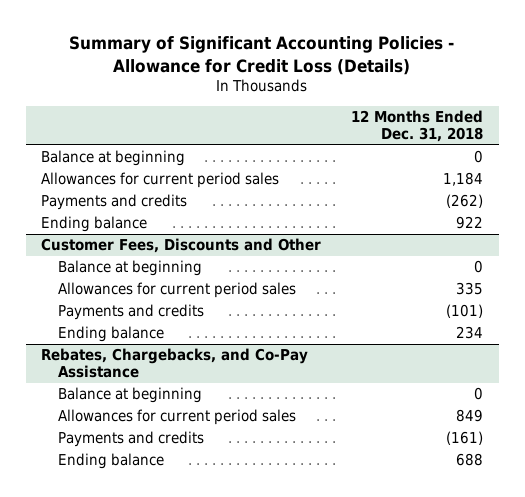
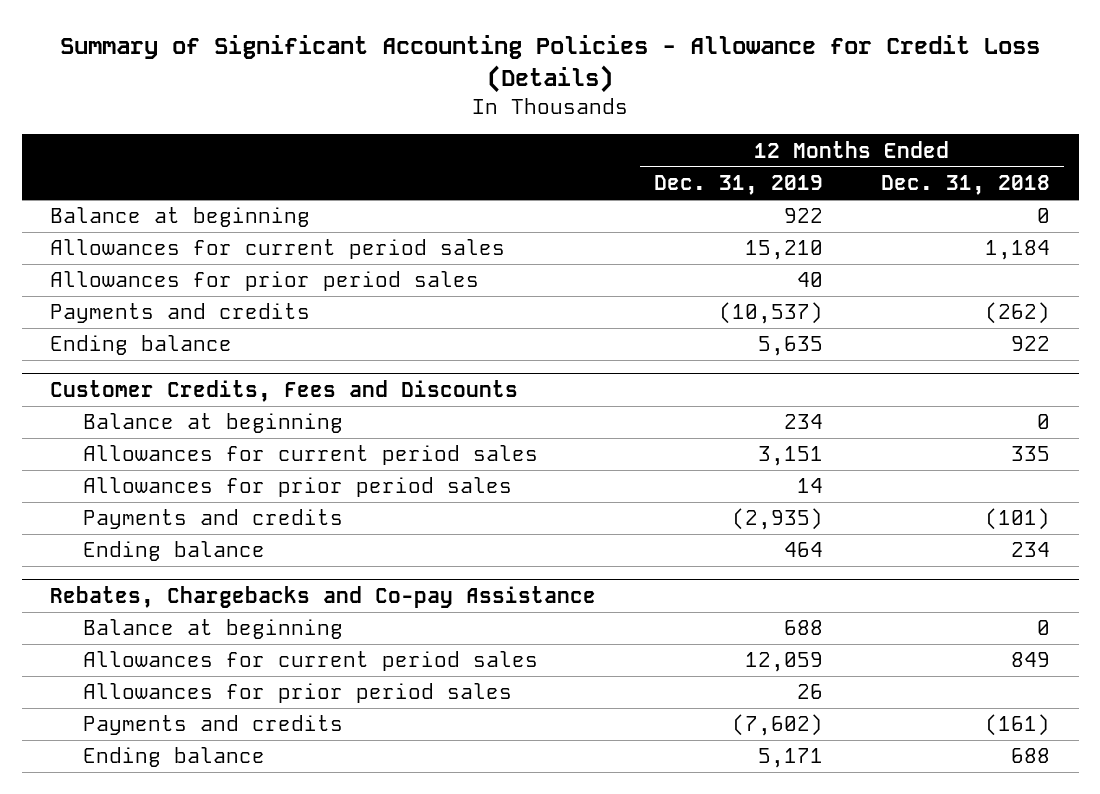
- | 12 Months Ended Dec. 31, 2018
+ | 12 Months Ended Dec. 31, 2019 | 12 Months Ended Dec. 31, 2018
+ Allowances for prior period sales | 40 |
- Customer Fees, Discounts and Other
+ Customer Credits, Fees and Discounts
+ Allowances for prior period sales | 14 |
- Rebates, Chargebacks, and Co-Pay Assistance
+ Rebates, Chargebacks and Co-pay Assistance
+ Allowances for prior period sales | 26 |

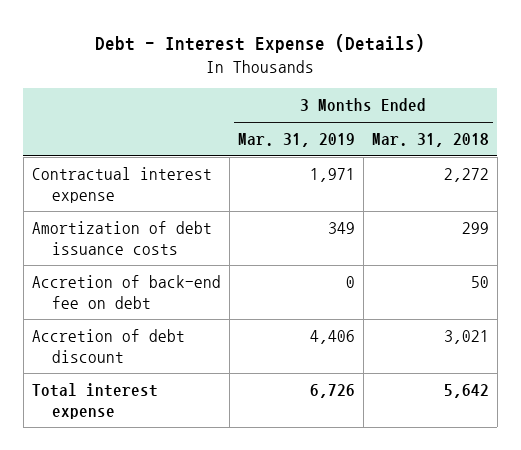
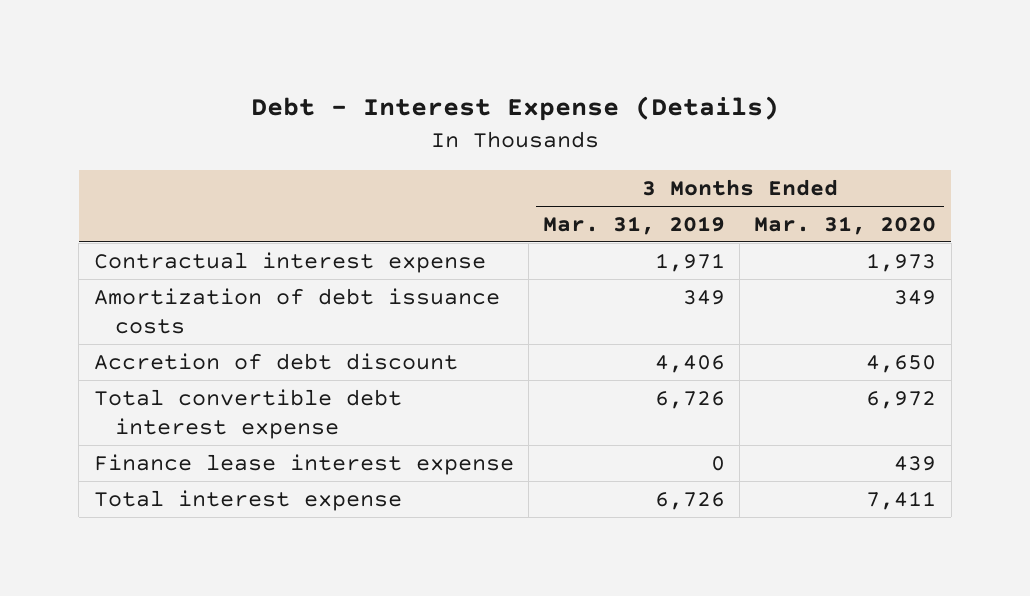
- | 3 Months Ended Mar. 31, 2019 | 3 Months Ended Mar. 31, 2018
+ | 3 Months Ended Mar. 31, 2019 | 3 Months Ended Mar. 31, 2020
- Accretion of back-end fee on debt | 0 | 50
+ Total convertible debt interest expense | 6,726 | 6,972
+ Finance lease interest expense | 0 | 439

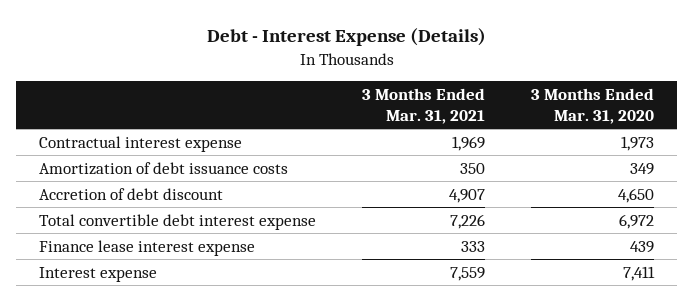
- | 3 Months Ended Mar. 31, 2019 | 3 Months Ended Mar. 31, 2020
+ | 3 Months Ended Mar. 31, 2021 | 3 Months Ended Mar. 31, 2020
- Total interest expense | 6,726 | 7,411
+ Interest expense | 7,559 | 7,411

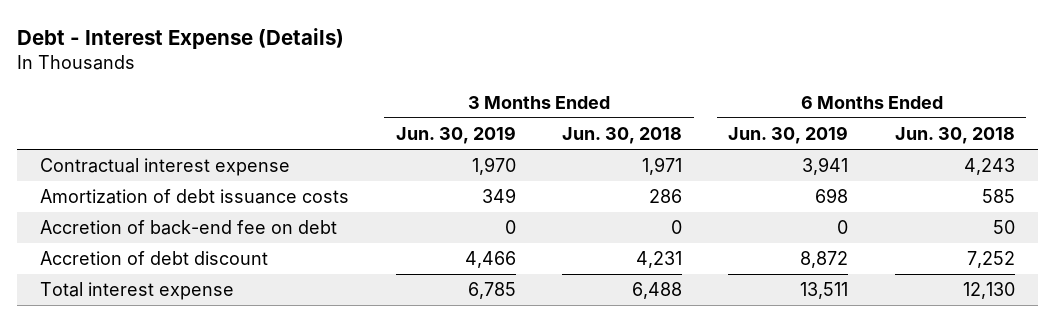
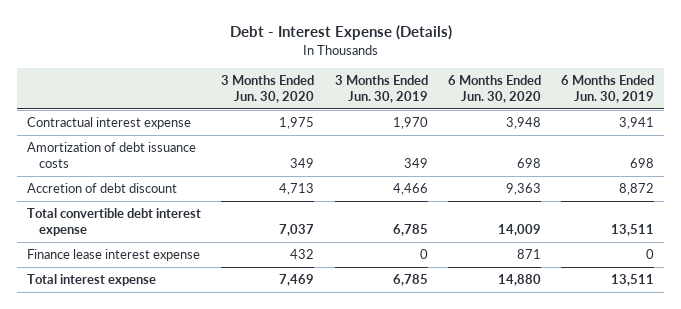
- | 3 Months Ended Jun. 30, 2019 | 3 Months Ended Jun. 30, 2018 | 6 Months Ended Jun. 30, 2019 | 6 Months Ended Jun. 30, 2018
+ | 3 Months Ended Jun. 30, 2020 | 3 Months Ended Jun. 30, 2019 | 6 Months Ended Jun. 30, 2020 | 6 Months Ended Jun. 30, 2019
- Accretion of back-end fee on debt | 0 | 0 | 0 | 50
+ Total convertible debt interest expense | 7,037 | 6,785 | 14,009 | 13,511
+ Finance lease interest expense | 432 | 0 | 871 | 0

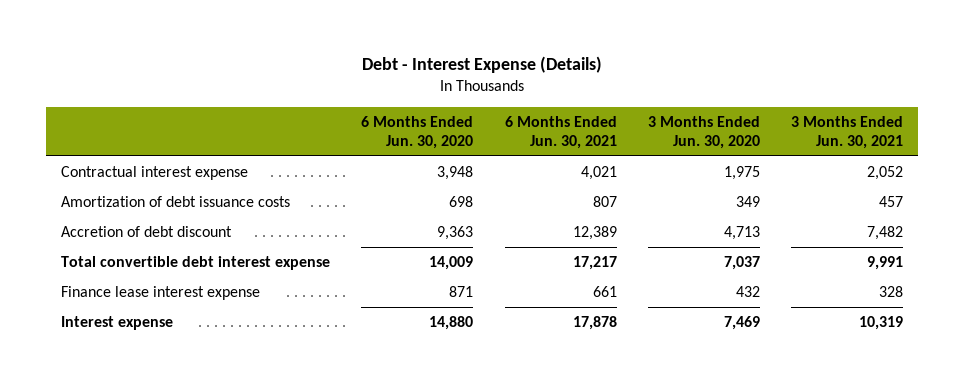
- | 3 Months Ended Jun. 30, 2020 | 3 Months Ended Jun. 30, 2019 | 6 Months Ended Jun. 30, 2020 | 6 Months Ended Jun. 30, 2019
+ | 6 Months Ended Jun. 30, 2020 | 6 Months Ended Jun. 30, 2021 | 3 Months Ended Jun. 30, 2020 | 3 Months Ended Jun. 30, 2021
- Total interest expense | 7,469 | 6,785 | 14,880 | 13,511
+ Interest expense | 14,880 | 17,878 | 7,469 | 10,319

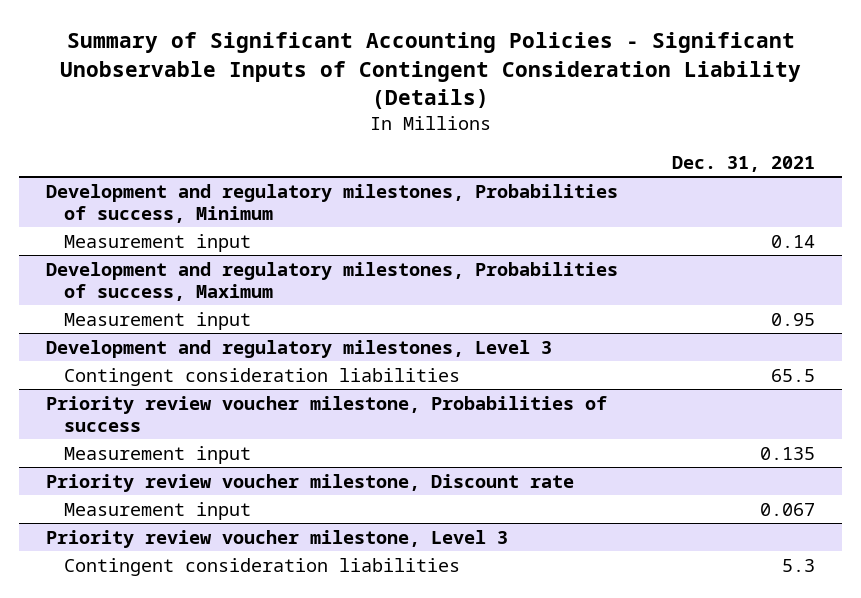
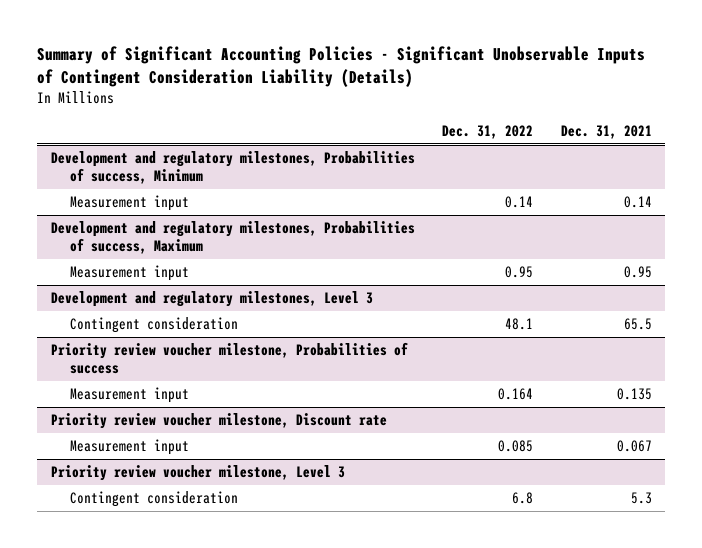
- | Dec. 31, 2021
+ | Dec. 31, 2022 | Dec. 31, 2021
@ Development and regulatory milestones, Level 3
- Contingent consideration liabilities | 65.5
+ Contingent consideration | 48.1 | 65.5
@ Priority review voucher milestone, Level 3
- Contingent consideration liabilities | 5.3
+ Contingent consideration | 6.8 | 5.3

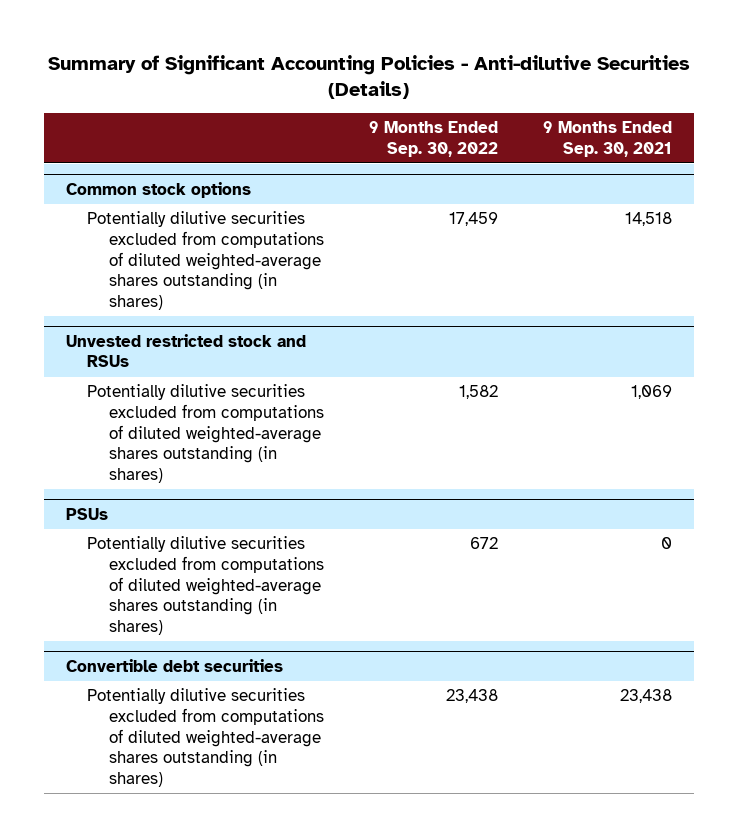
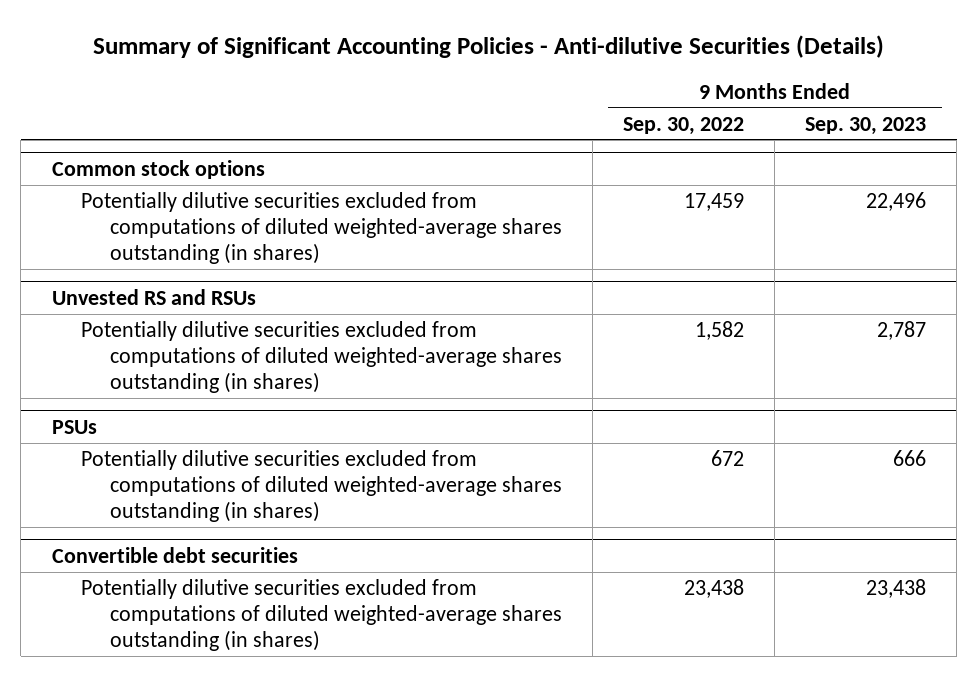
- | 9 Months Ended Sep. 30, 2022 | 9 Months Ended Sep. 30, 2021
+ | 9 Months Ended Sep. 30, 2022 | 9 Months Ended Sep. 30, 2023
- Unvested restricted stock and RSUs
+ Unvested RS and RSUs

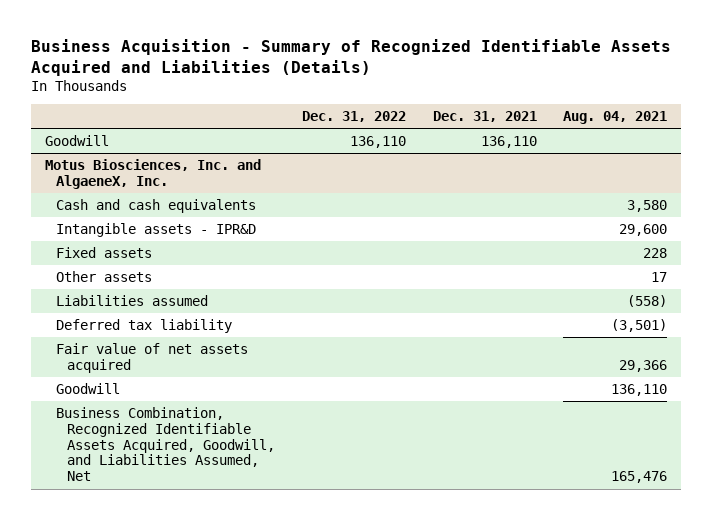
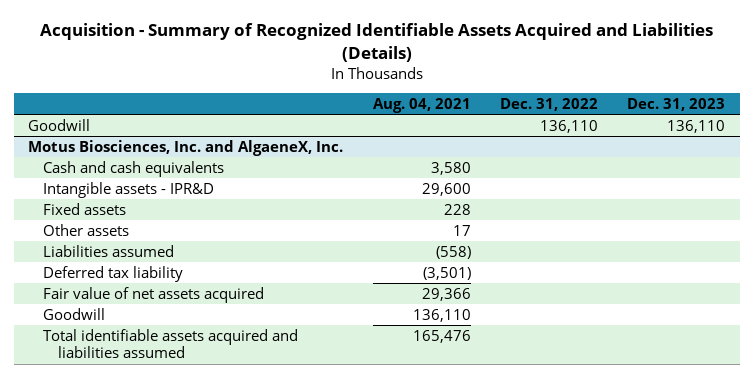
- Business Acquisition - Summary of Recognized Identifiable Assets Acquired and Liabilities (Details)
+ Acquisition - Summary of Recognized Identifiable Assets Acquired and Liabilities (Details)
- | Dec. 31, 2022 | Dec. 31, 2021 | Aug. 04, 2021
+ | Aug. 04, 2021 | Dec. 31, 2022 | Dec. 31, 2023
@ Motus Biosciences, Inc. and AlgaeneX, Inc.
- Business Combination, Recognized Identifiable Assets Acquired, Goodwill, and Liabilities Assumed, Net | | | 165,476
+ Total identifiable assets acquired and liabilities assumed | 165,476 | |

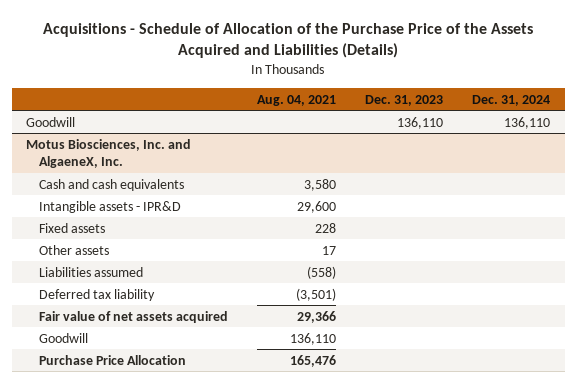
- Acquisition - Summary of Recognized Identifiable Assets Acquired and Liabilities (Details)
+ Acquisitions - Schedule of Allocation of the Purchase Price of the Assets Acquired and Liabilities (Details)
- | Aug. 04, 2021 | Dec. 31, 2022 | Dec. 31, 2023
+ | Aug. 04, 2021 | Dec. 31, 2023 | Dec. 31, 2024
@ Motus Biosciences, Inc. and AlgaeneX, Inc.
- Total identifiable assets acquired and liabilities assumed | 165,476 | |
+ Purchase Price Allocation | 165,476 | |

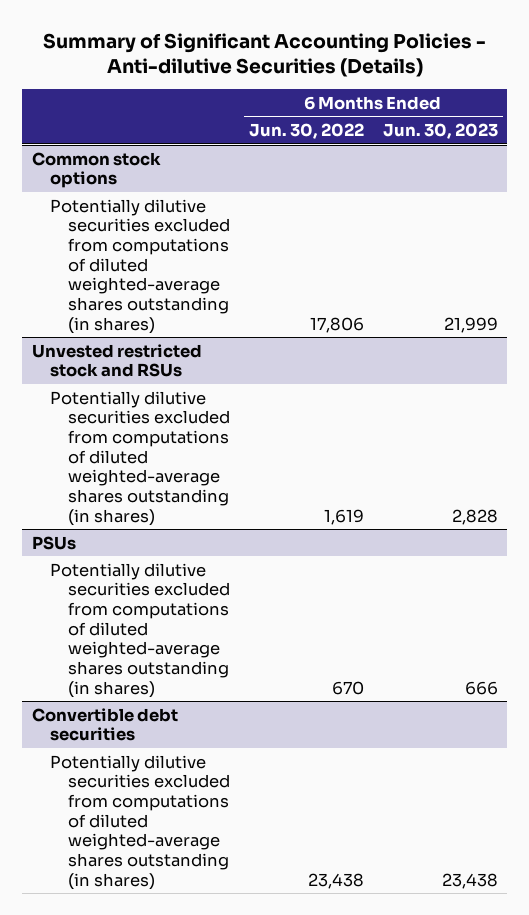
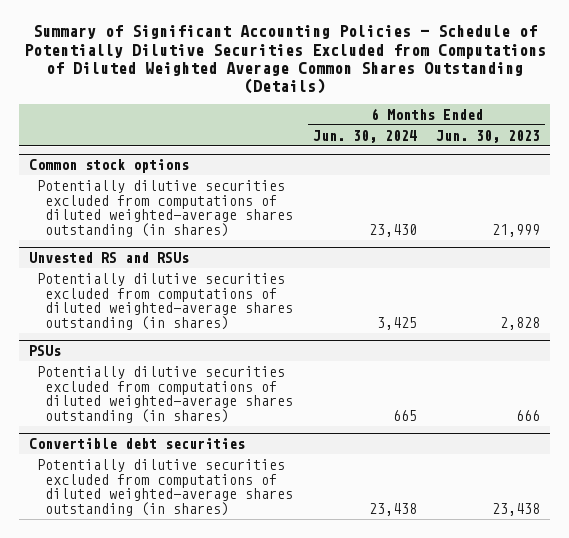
- Summary of Significant Accounting Policies - Anti-dilutive Securities (Details)
+ Summary of Significant Accounting Policies - Schedule of Potentially Dilutive Securities Excluded from Computations of Diluted Weighted Average Common Shares Outstanding (Details)
- | 6 Months Ended Jun. 30, 2022 | 6 Months Ended Jun. 30, 2023
+ | 6 Months Ended Jun. 30, 2024 | 6 Months Ended Jun. 30, 2023
- Unvested restricted stock and RSUs
+ Unvested RS and RSUs

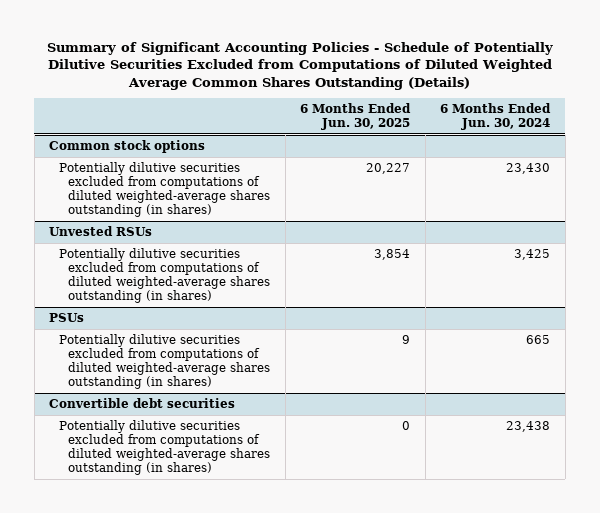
- | 6 Months Ended Jun. 30, 2024 | 6 Months Ended Jun. 30, 2023
+ | 6 Months Ended Jun. 30, 2025 | 6 Months Ended Jun. 30, 2024
- Unvested RS and RSUs
+ Unvested RSUs

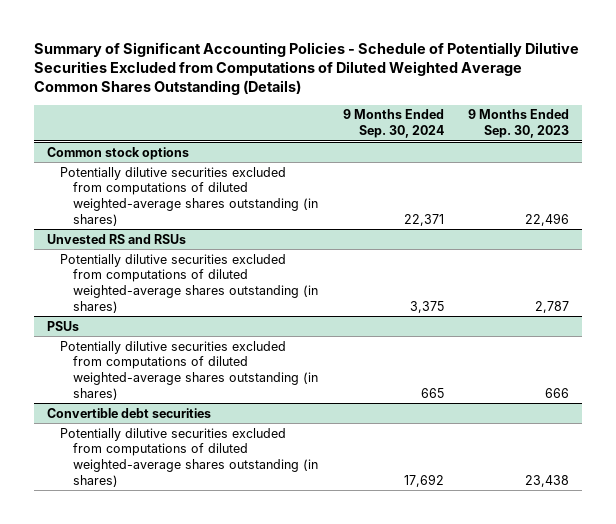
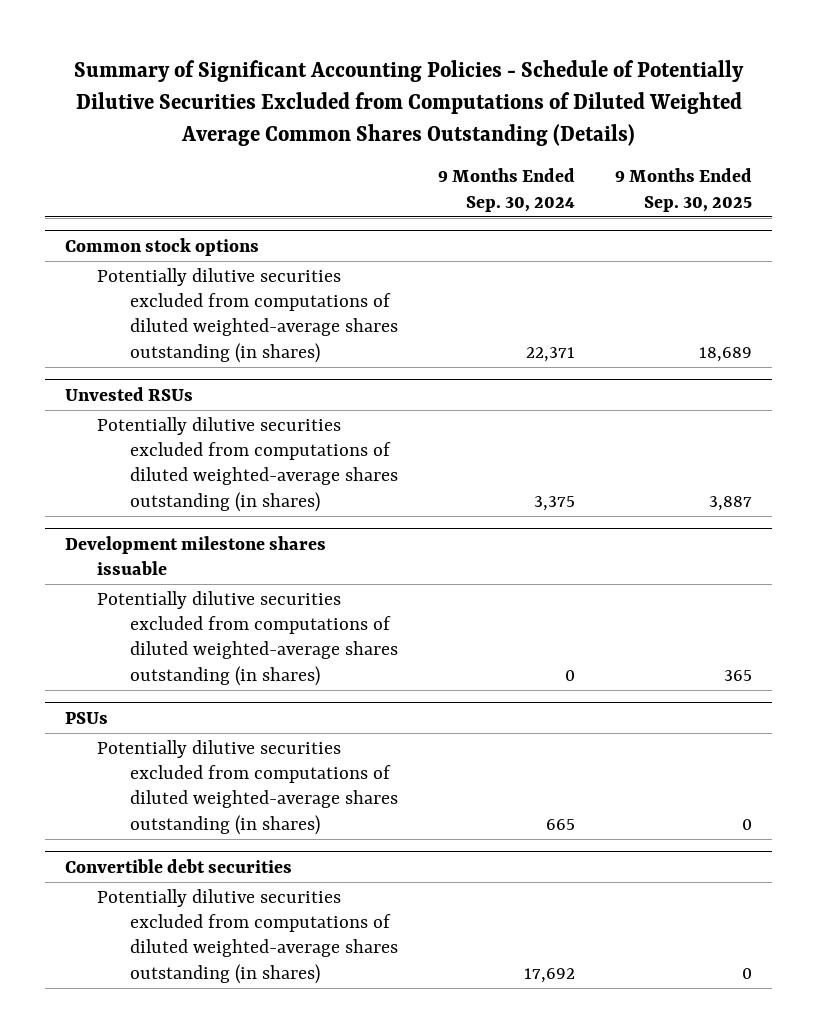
- | 9 Months Ended Sep. 30, 2024 | 9 Months Ended Sep. 30, 2023
+ | 9 Months Ended Sep. 30, 2024 | 9 Months Ended Sep. 30, 2025
- Unvested RS and RSUs
+ Unvested RSUs
+ Development milestone shares issuable
+ Potentially dilutive securities excluded from computations of diluted weighted-average shares outstanding (in shares) | 0 | 365

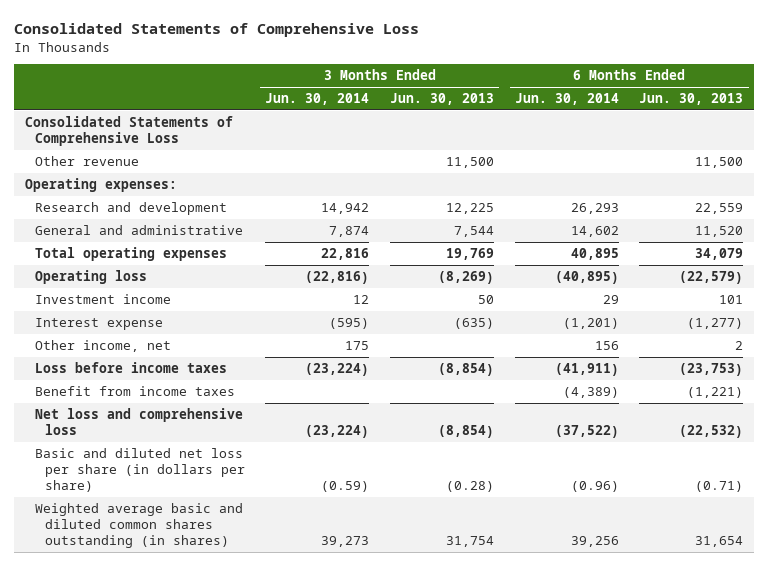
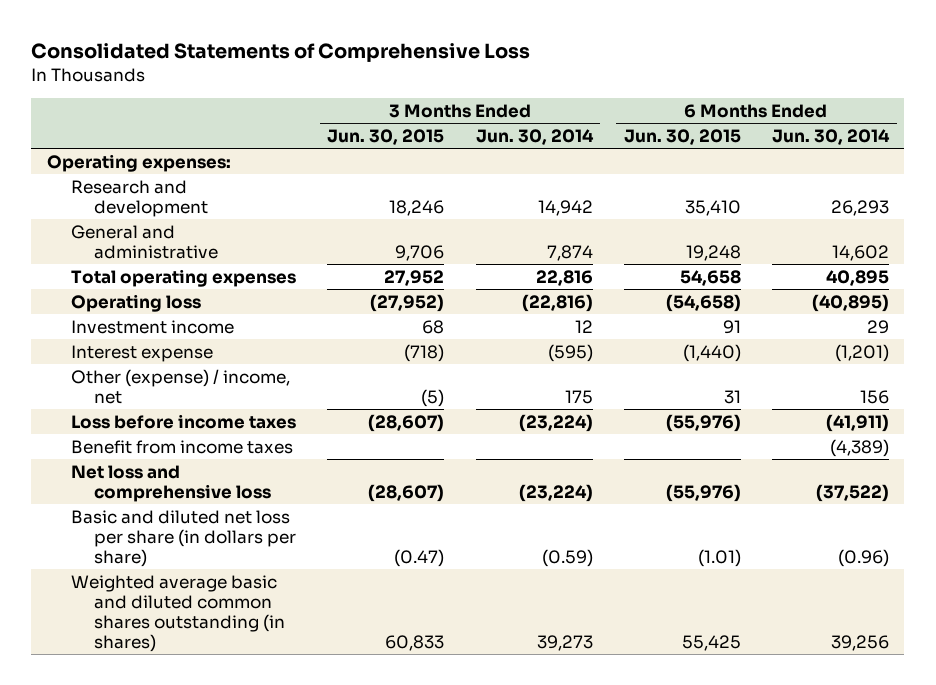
- | 3 Months Ended Jun. 30, 2014 | 3 Months Ended Jun. 30, 2013 | 6 Months Ended Jun. 30, 2014 | 6 Months Ended Jun. 30, 2013
+ | 3 Months Ended Jun. 30, 2015 | 3 Months Ended Jun. 30, 2014 | 6 Months Ended Jun. 30, 2015 | 6 Months Ended Jun. 30, 2014
- Consolidated Statements of Comprehensive Loss
- Other revenue | | 11,500 | | 11,500
- Other income, net | 175 | | 156 | 2
+ Other (expense) / income, net | (5) | 175 | 31 | 156

